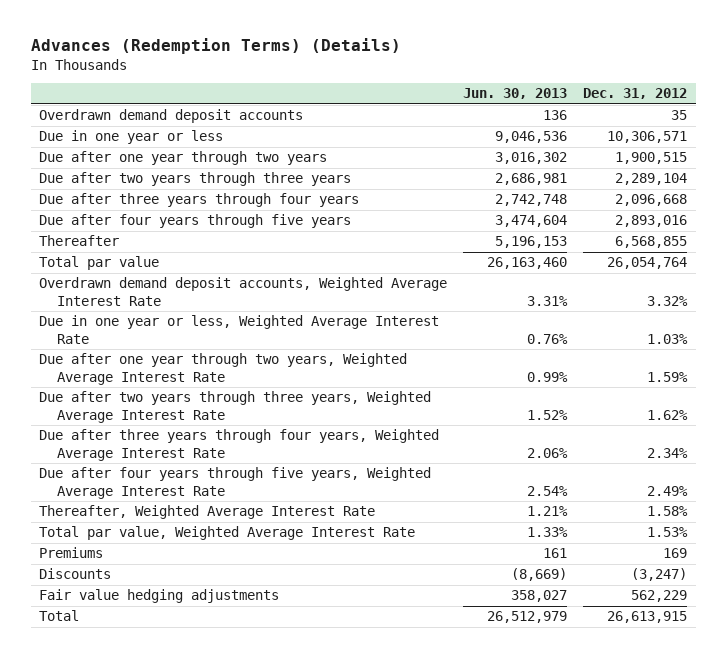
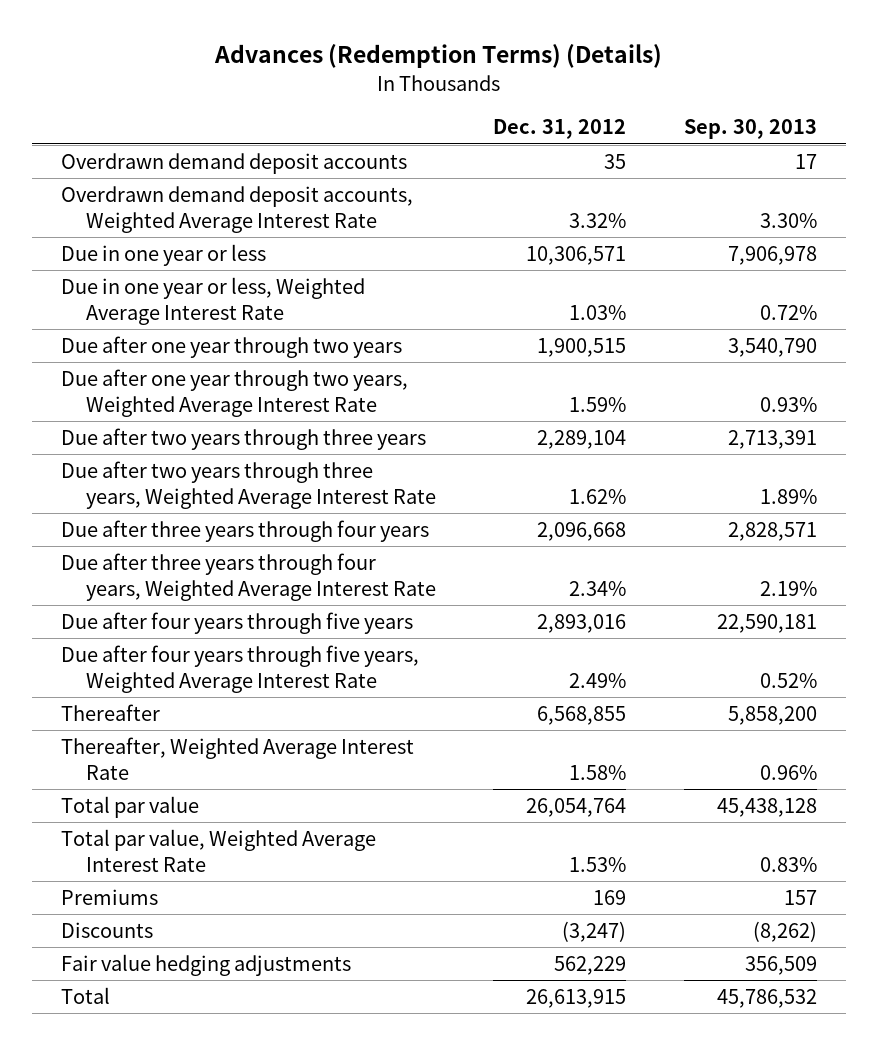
- | Jun. 30, 2013 | Dec. 31, 2012
+ | Dec. 31, 2012 | Sep. 30, 2013
moved down: Due in one year or less | 10,306,571 | 7,906,978
moved down: Due after one year through two years | 1,900,515 | 3,540,790
moved down: Due after two years through three years | 2,289,104 | 2,713,391
moved down: Due after three years through four years | 2,096,668 | 2,828,571
moved down: Due after four years through five years | 2,893,016 | 22,590,181
moved down: Thereafter | 6,568,855 | 5,858,200
moved down: Total par value | 26,054,764 | 45,438,128

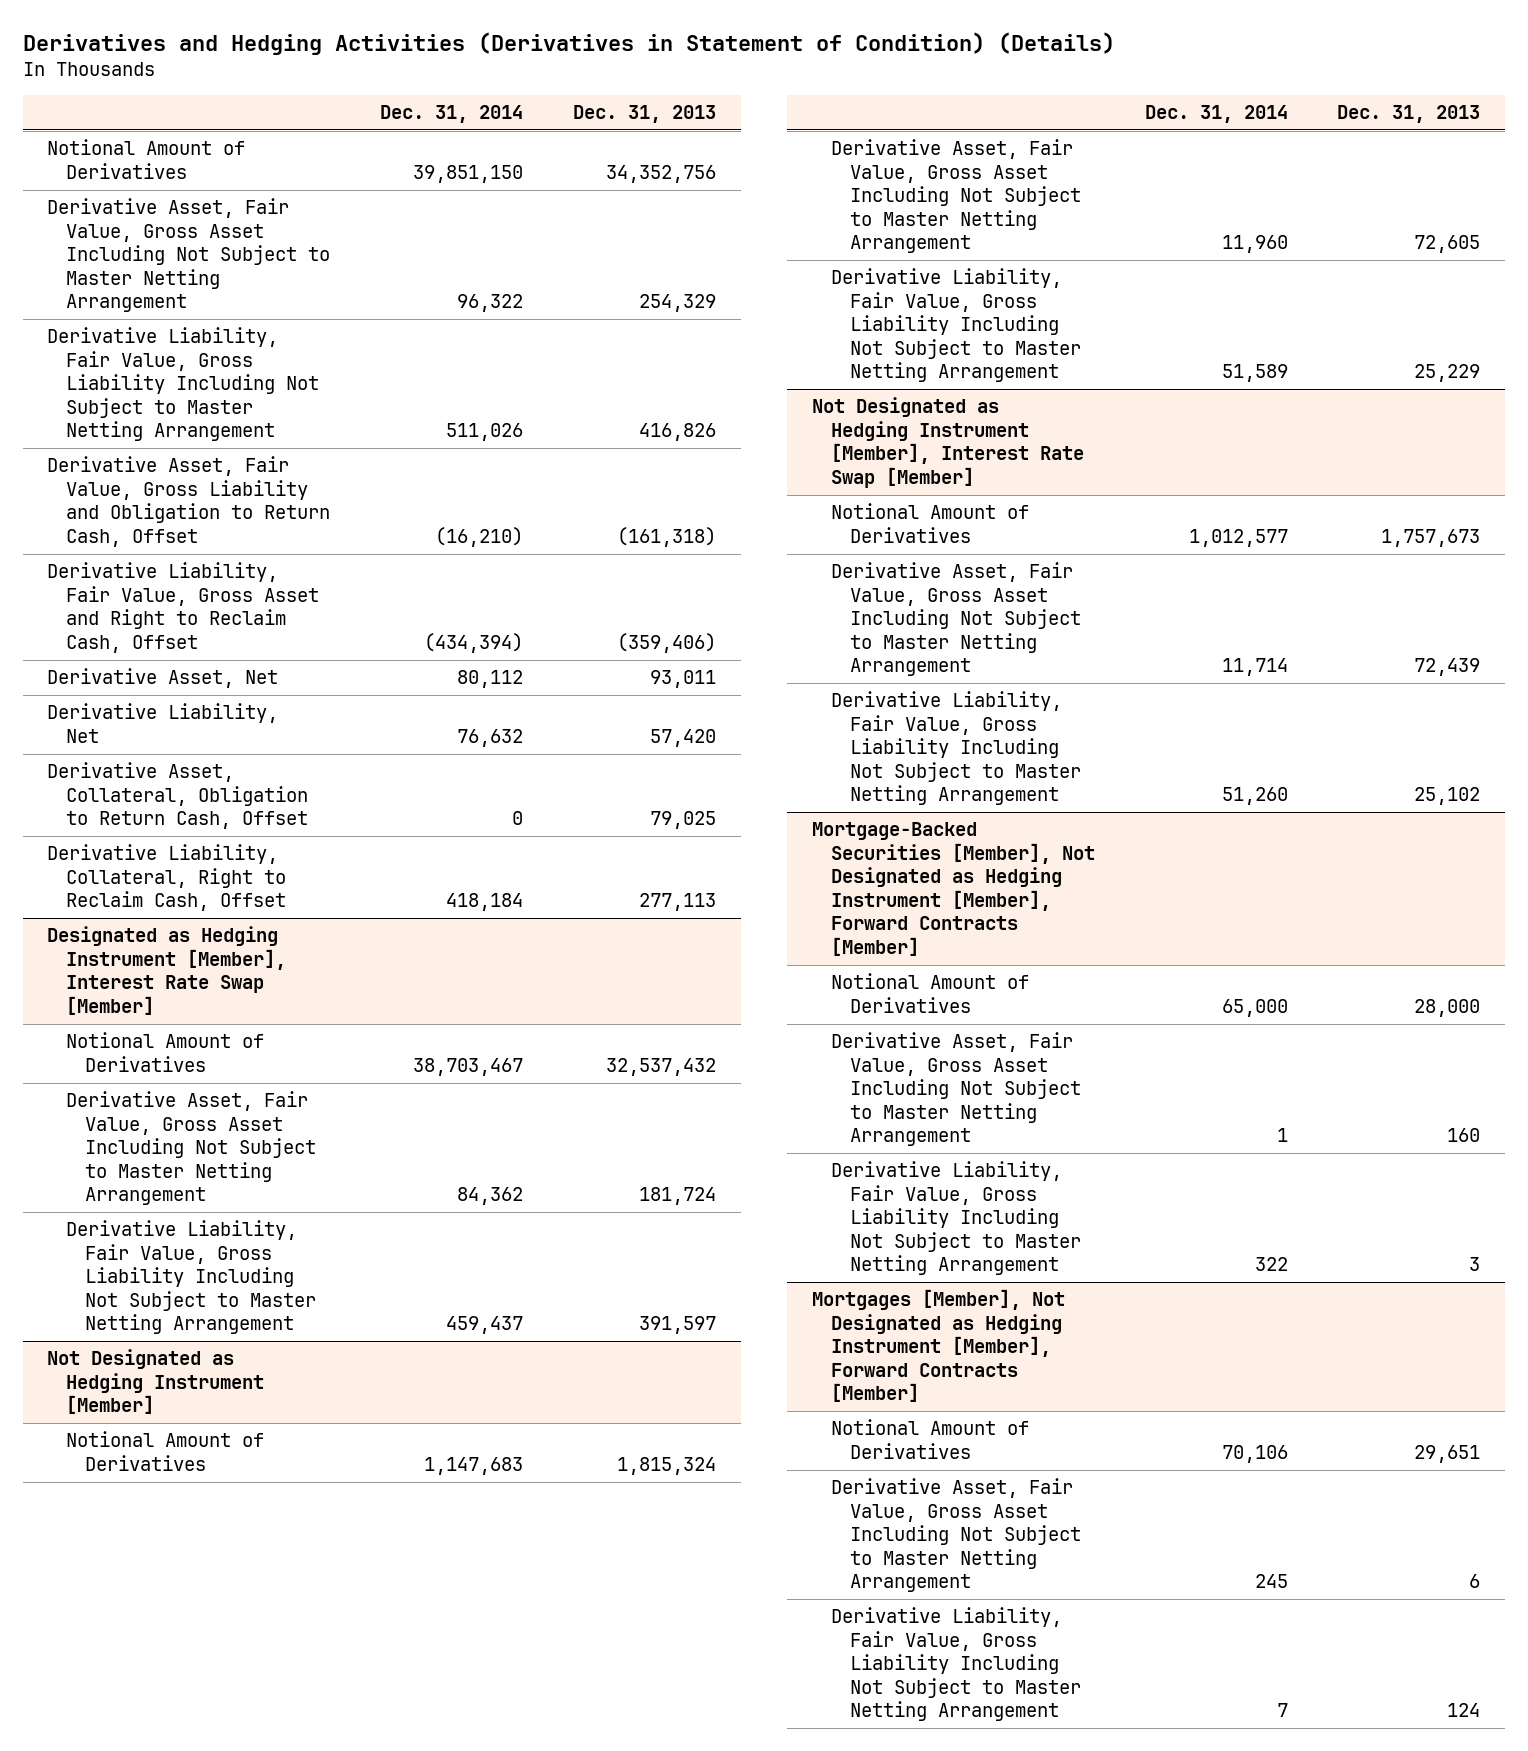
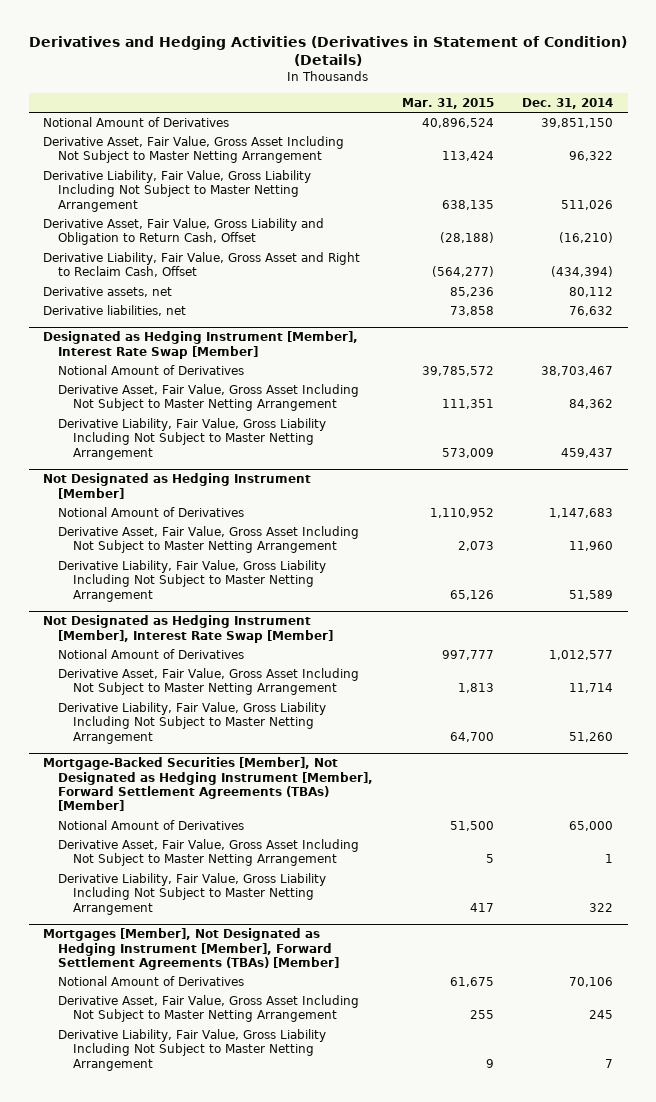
- | Dec. 31, 2014 | Dec. 31, 2013
+ | Mar. 31, 2015 | Dec. 31, 2014
- Derivative Asset, Net | 80,112 | 93,011
- Derivative Liability, Net | 76,632 | 57,420
- Derivative Asset, Collateral, Obligation to Return Cash, Offset | 0 | 79,025
- Derivative Liability, Collateral, Right to Reclaim Cash, Offset | 418,184 | 277,113
+ Derivative assets, net | 85,236 | 80,112
+ Derivative liabilities, net | 73,858 | 76,632
- Mortgage-Backed Securities [Member], Not Designated as Hedging Instrument [Member], Forward Contracts [Member]
+ Mortgage-Backed Securities [Member], Not Designated as Hedging Instrument [Member], Forward Settlement Agreements (TBAs) [Member]
- Mortgages [Member], Not Designated as Hedging Instrument [Member], Forward Contracts [Member]
+ Mortgages [Member], Not Designated as Hedging Instrument [Member], Forward Settlement Agreements (TBAs) [Member]

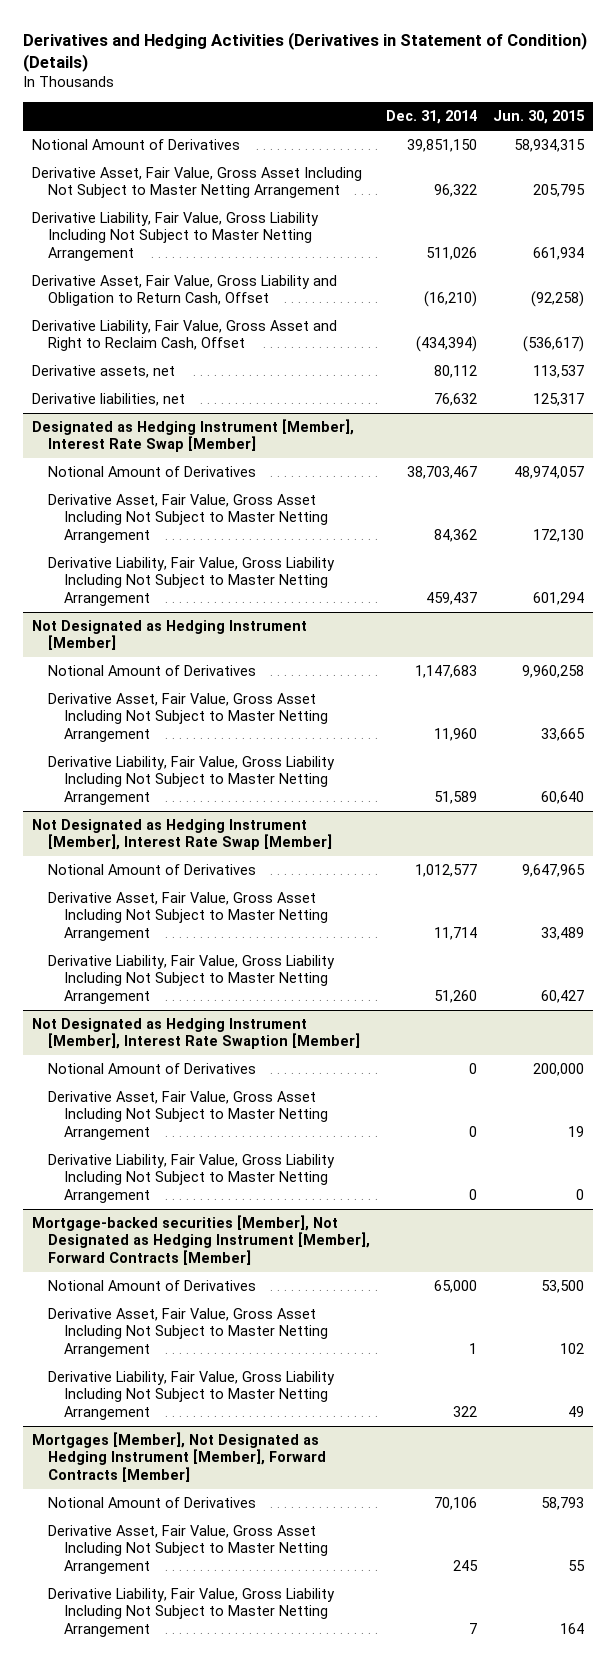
- | Mar. 31, 2015 | Dec. 31, 2014
+ | Dec. 31, 2014 | Jun. 30, 2015
- Mortgage-Backed Securities [Member], Not Designated as Hedging Instrument [Member], Forward Settlement Agreements (TBAs) [Member]
+ Not Designated as Hedging Instrument [Member], Interest Rate Swaption [Member]
+ Notional Amount of Derivatives | 0 | 200,000
+ Derivative Asset, Fair Value, Gross Asset Including Not Subject to Master Netting Arrangement | 0 | 19
+ Derivative Liability, Fair Value, Gross Liability Including Not Subject to Master Netting Arrangement | 0 | 0
+ Mortgage-backed securities [Member], Not Designated as Hedging Instrument [Member], Forward Contracts [Member]
- Mortgages [Member], Not Designated as Hedging Instrument [Member], Forward Settlement Agreements (TBAs) [Member]
+ Mortgages [Member], Not Designated as Hedging Instrument [Member], Forward Contracts [Member]

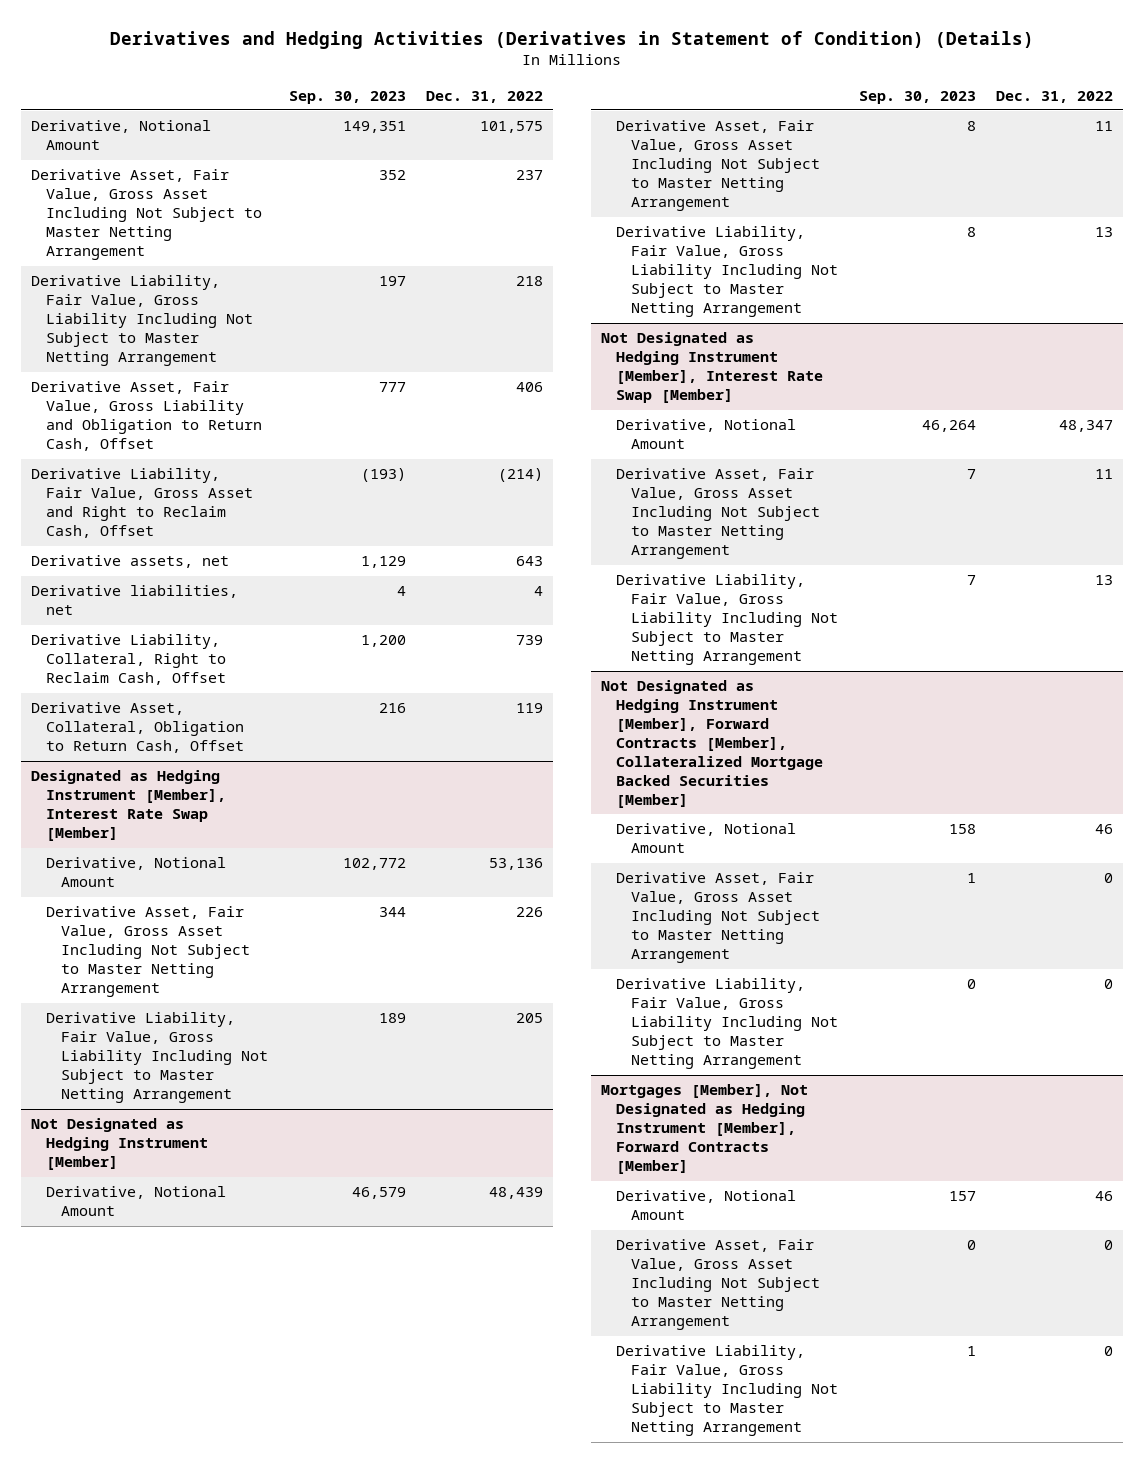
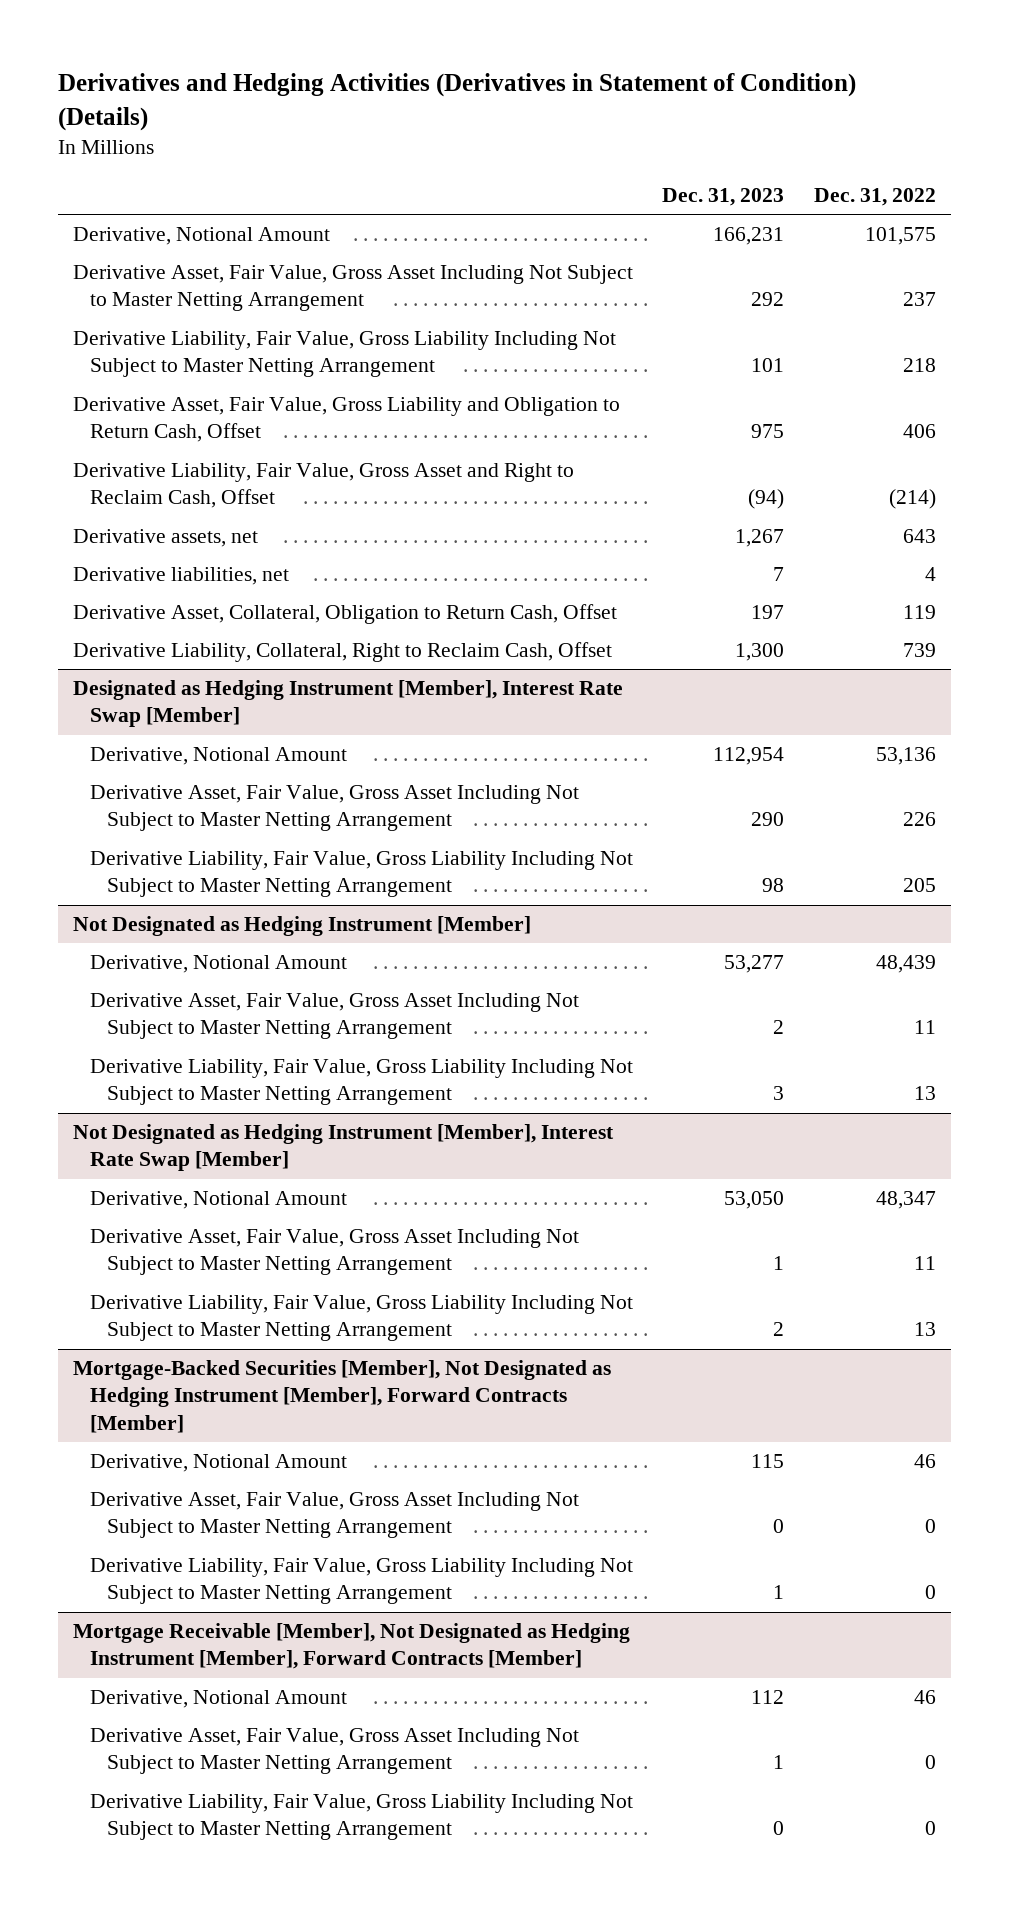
- | Sep. 30, 2023 | Dec. 31, 2022
+ | Dec. 31, 2023 | Dec. 31, 2022
moved down: Derivative Liability, Collateral, Right to Reclaim Cash, Offset | 1,300 | 739
- Not Designated as Hedging Instrument [Member], Forward Contracts [Member], Collateralized Mortgage Backed Securities [Member]
+ Mortgage-Backed Securities [Member], Not Designated as Hedging Instrument [Member], Forward Contracts [Member]
- Mortgages [Member], Not Designated as Hedging Instrument [Member], Forward Contracts [Member]
+ Mortgage Receivable [Member], Not Designated as Hedging Instrument [Member], Forward Contracts [Member]

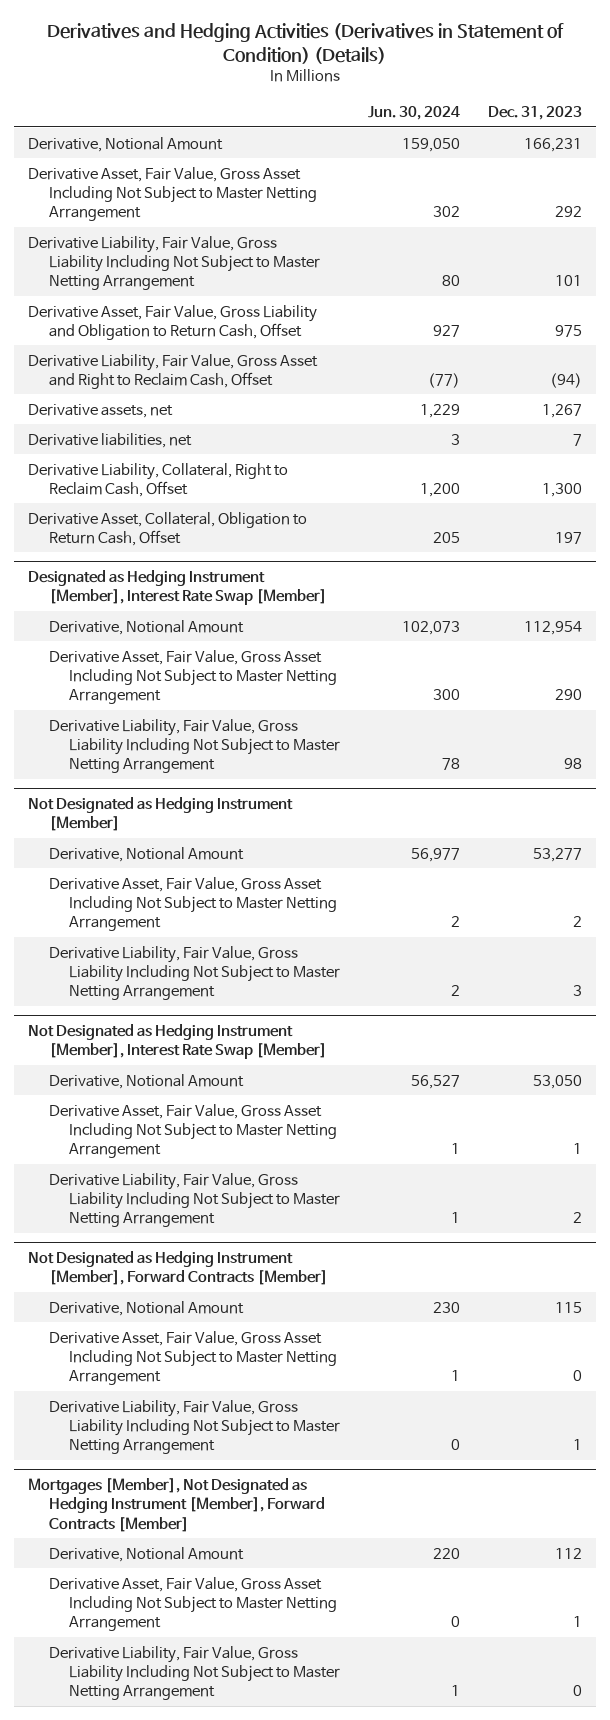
- | Dec. 31, 2023 | Dec. 31, 2022
+ | Jun. 30, 2024 | Dec. 31, 2023
moved down: Derivative Asset, Collateral, Obligation to Return Cash, Offset | 205 | 197
- Mortgage-Backed Securities [Member], Not Designated as Hedging Instrument [Member], Forward Contracts [Member]
+ Not Designated as Hedging Instrument [Member], Forward Contracts [Member]
- Mortgage Receivable [Member], Not Designated as Hedging Instrument [Member], Forward Contracts [Member]
+ Mortgages [Member], Not Designated as Hedging Instrument [Member], Forward Contracts [Member]

